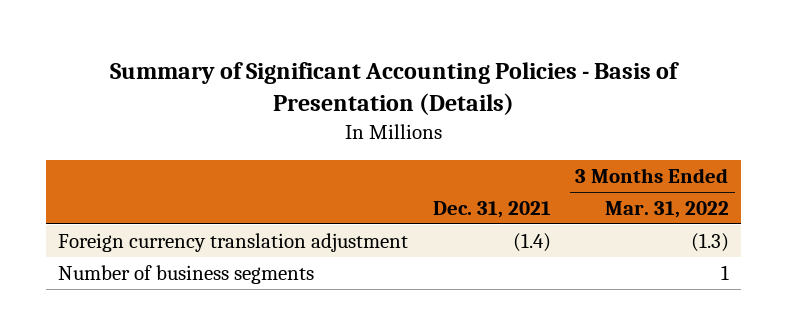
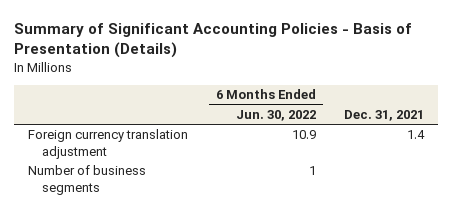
- | Dec. 31, 2021 | 3 Months Ended Mar. 31, 2022
+ | 6 Months Ended Jun. 30, 2022 | Dec. 31, 2021
- Foreign currency translation adjustment | (1.4) | (1.3)
+ Foreign currency translation adjustment | 10.9 | 1.4

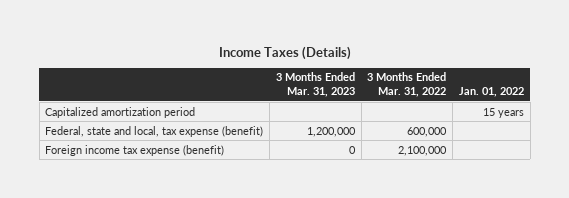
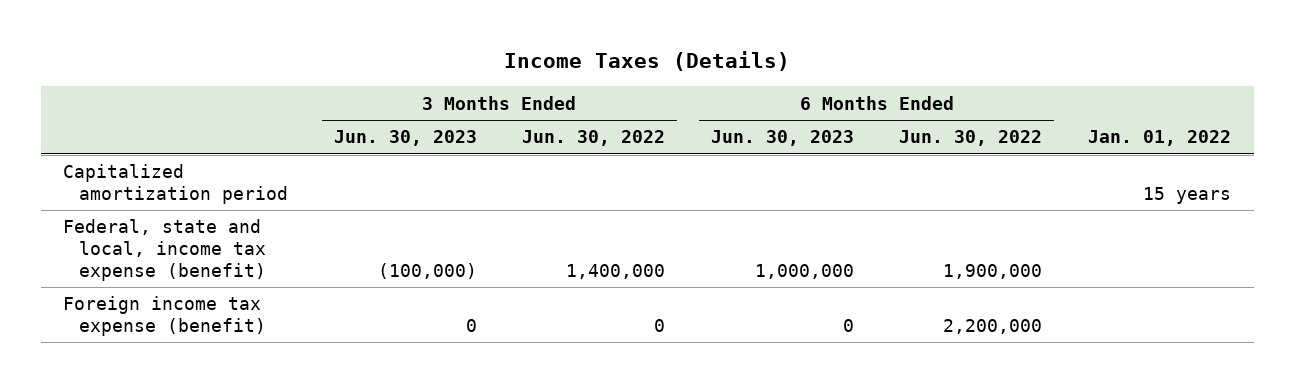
- | 3 Months Ended Mar. 31, 2023 | 3 Months Ended Mar. 31, 2022 | Jan. 01, 2022
+ | 3 Months Ended Jun. 30, 2023 | 3 Months Ended Jun. 30, 2022 | 6 Months Ended Jun. 30, 2023 | 6 Months Ended Jun. 30, 2022 | Jan. 01, 2022
- Federal, state and local, tax expense (benefit) | 1,200,000 | 600,000 |
+ Federal, state and local, income tax expense (benefit) | (100,000) | 1,400,000 | 1,000,000 | 1,900,000 |

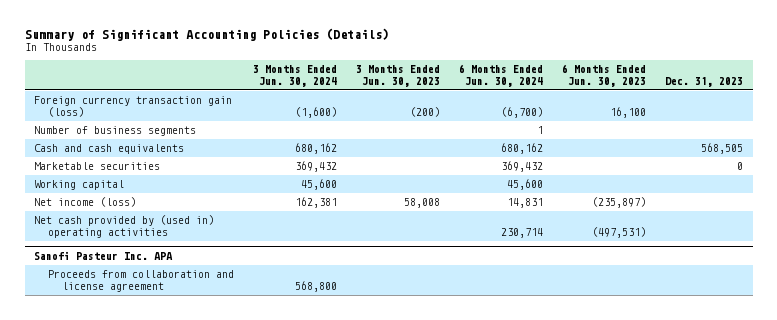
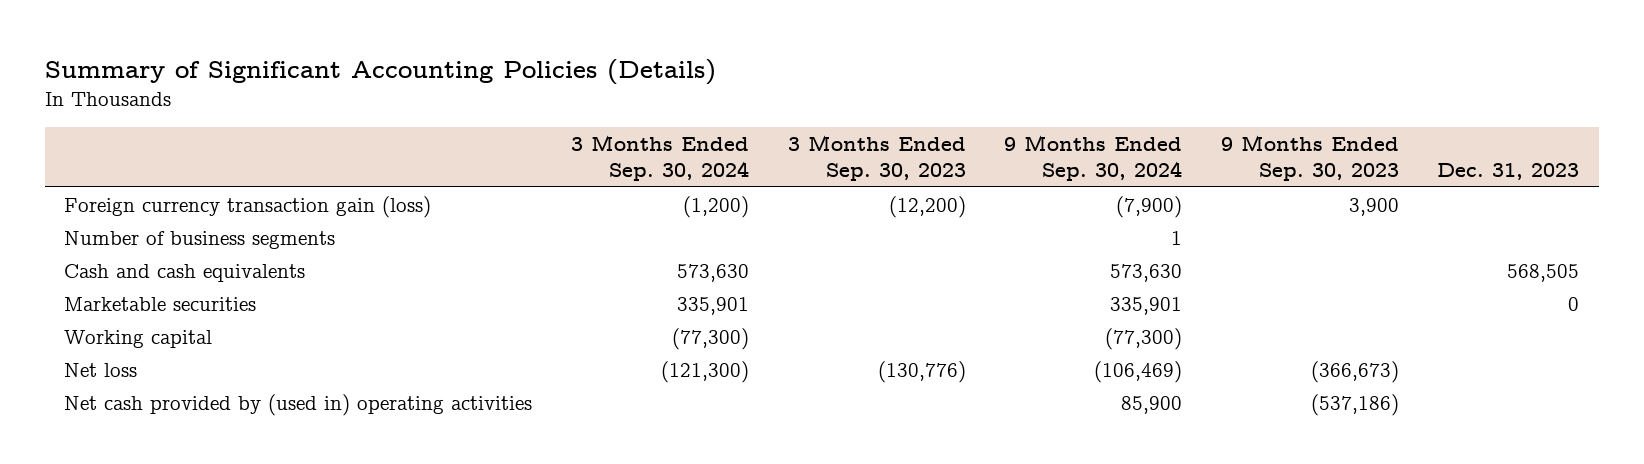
- | 3 Months Ended Jun. 30, 2024 | 3 Months Ended Jun. 30, 2023 | 6 Months Ended Jun. 30, 2024 | 6 Months Ended Jun. 30, 2023 | Dec. 31, 2023
+ | 3 Months Ended Sep. 30, 2024 | 3 Months Ended Sep. 30, 2023 | 9 Months Ended Sep. 30, 2024 | 9 Months Ended Sep. 30, 2023 | Dec. 31, 2023
- Net income (loss) | 162,381 | 58,008 | 14,831 | (235,897) |
+ Net loss | (121,300) | (130,776) | (106,469) | (366,673) |
- Sanofi Pasteur Inc. APA
- Proceeds from collaboration and license agreement | 568,800 | | | |

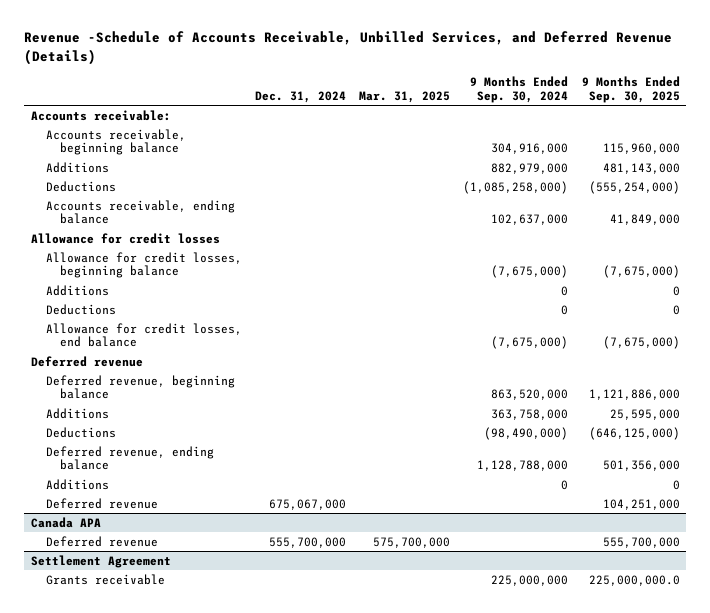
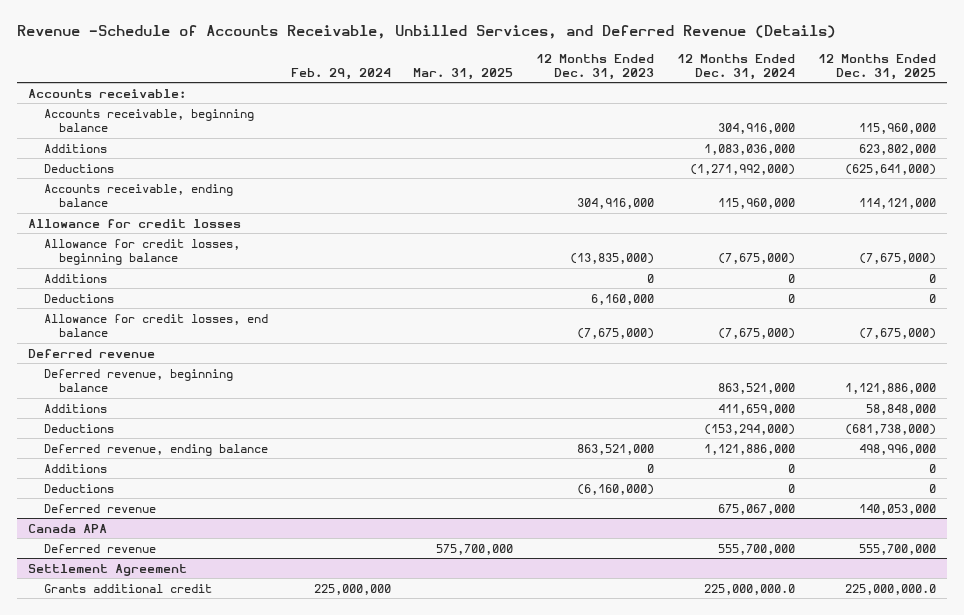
- | Dec. 31, 2024 | Mar. 31, 2025 | 9 Months Ended Sep. 30, 2024 | 9 Months Ended Sep. 30, 2025
+ | Feb. 29, 2024 | Mar. 31, 2025 | 12 Months Ended Dec. 31, 2023 | 12 Months Ended Dec. 31, 2024 | 12 Months Ended Dec. 31, 2025
+ Deductions | | | (6,160,000) | 0 | 0
@ Settlement Agreement
- Grants receivable | | | 225,000,000 | 225,000,000.0
+ Grants additional credit | 225,000,000 | | | 225,000,000.0 | 225,000,000.0

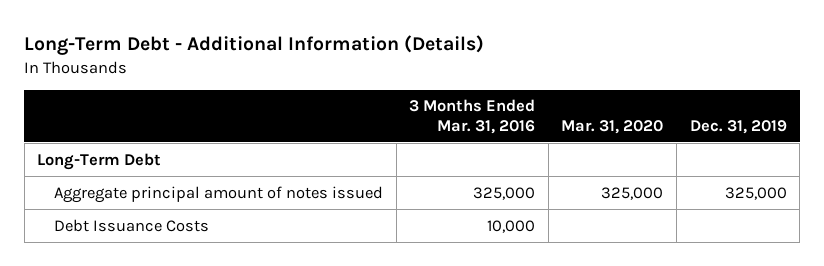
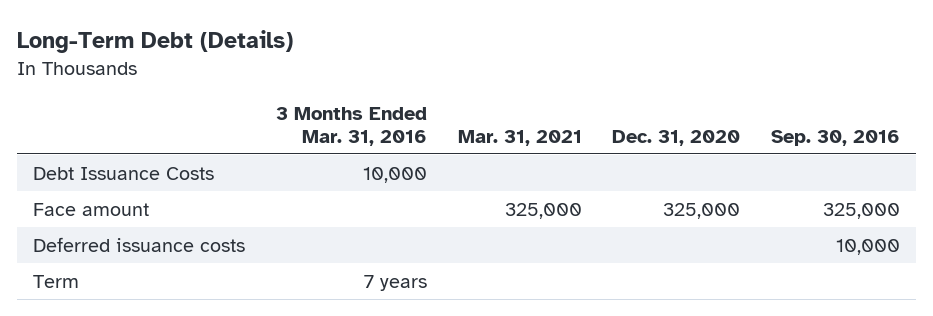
- Long-Term Debt - Additional Information (Details)
+ Long-Term Debt (Details)
- | 3 Months Ended Mar. 31, 2016 | Mar. 31, 2020 | Dec. 31, 2019
+ | 3 Months Ended Mar. 31, 2016 | Mar. 31, 2021 | Dec. 31, 2020 | Sep. 30, 2016
- Long-Term Debt
- Aggregate principal amount of notes issued | 325,000 | 325,000 | 325,000
+ Face amount | | 325,000 | 325,000 | 325,000
+ Deferred issuance costs | | | | 10,000
+ Term | 7 years | | |

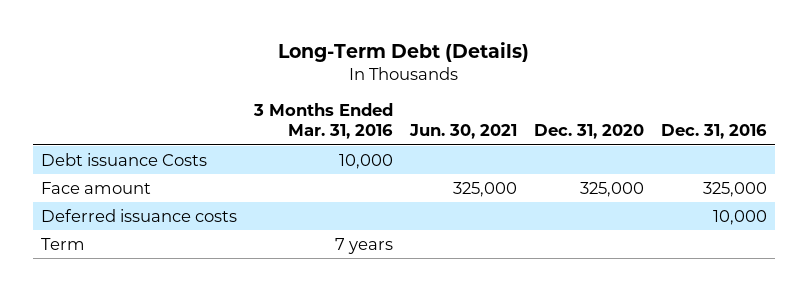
- | 3 Months Ended Mar. 31, 2016 | Mar. 31, 2021 | Dec. 31, 2020 | Sep. 30, 2016
+ | 3 Months Ended Mar. 31, 2016 | Jun. 30, 2021 | Dec. 31, 2020 | Dec. 31, 2016
- Debt Issuance Costs | 10,000 | | |
+ Debt issuance Costs | 10,000 | | |

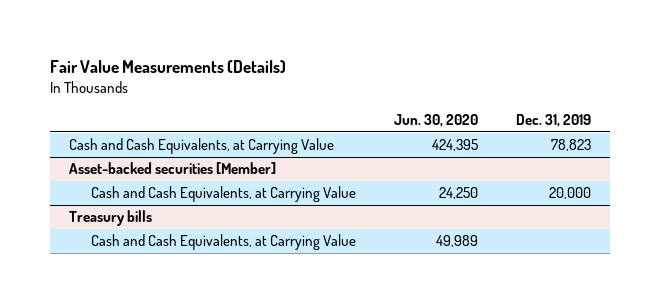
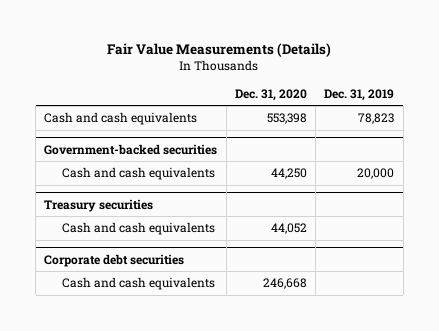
- | Jun. 30, 2020 | Dec. 31, 2019
+ | Dec. 31, 2020 | Dec. 31, 2019
- Cash and Cash Equivalents, at Carrying Value | 424,395 | 78,823
- Asset-backed securities [Member]
- Cash and Cash Equivalents, at Carrying Value | 24,250 | 20,000
- Treasury bills
- Cash and Cash Equivalents, at Carrying Value | 49,989 |
+ Cash and cash equivalents | 553,398 | 78,823
+ Government-backed securities
+ Cash and cash equivalents | 44,250 | 20,000
+ Treasury securities
+ Cash and cash equivalents | 44,052 |
+ Corporate debt securities
+ Cash and cash equivalents | 246,668 |

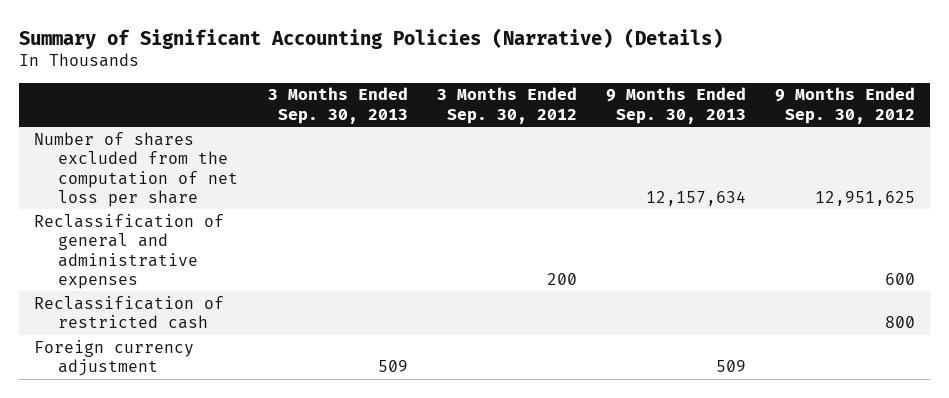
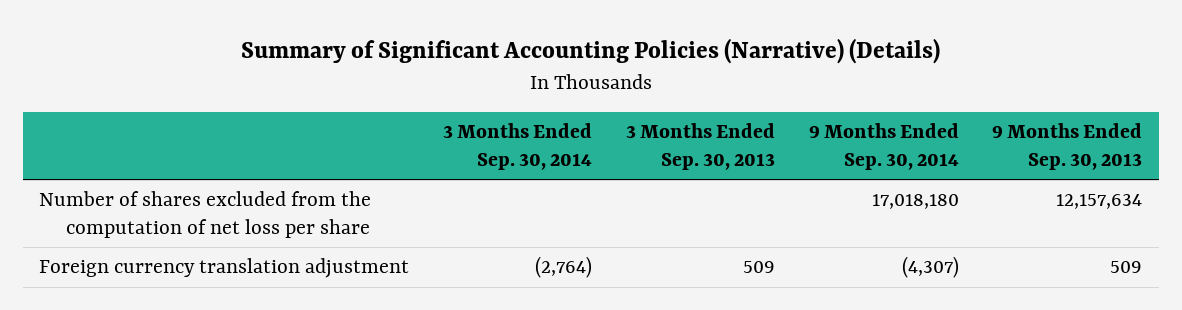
- | 3 Months Ended Sep. 30, 2013 | 3 Months Ended Sep. 30, 2012 | 9 Months Ended Sep. 30, 2013 | 9 Months Ended Sep. 30, 2012
+ | 3 Months Ended Sep. 30, 2014 | 3 Months Ended Sep. 30, 2013 | 9 Months Ended Sep. 30, 2014 | 9 Months Ended Sep. 30, 2013
- Reclassification of general and administrative expenses | | 200 | | 600
- Reclassification of restricted cash | | | | 800
- Foreign currency adjustment | 509 | | 509 |
+ Foreign currency translation adjustment | (2,764) | 509 | (4,307) | 509

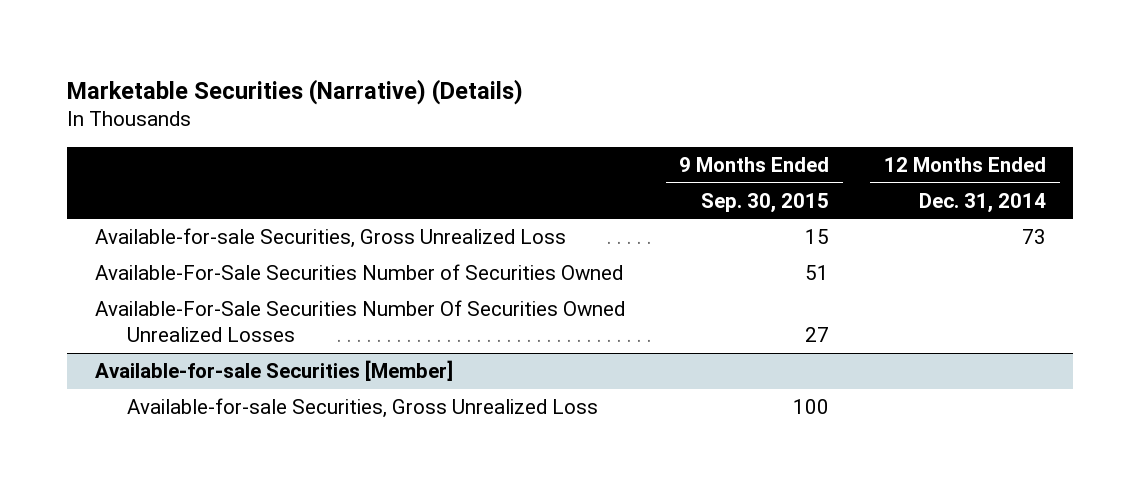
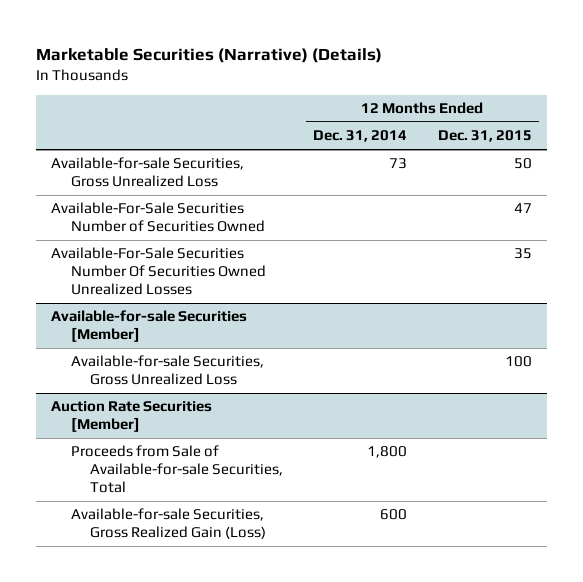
- | 9 Months Ended Sep. 30, 2015 | 12 Months Ended Dec. 31, 2014
+ | 12 Months Ended Dec. 31, 2014 | 12 Months Ended Dec. 31, 2015
+ Auction Rate Securities [Member]
+ Proceeds from Sale of Available-for-sale Securities, Total | 1,800 |
+ Available-for-sale Securities, Gross Realized Gain (Loss) | 600 |

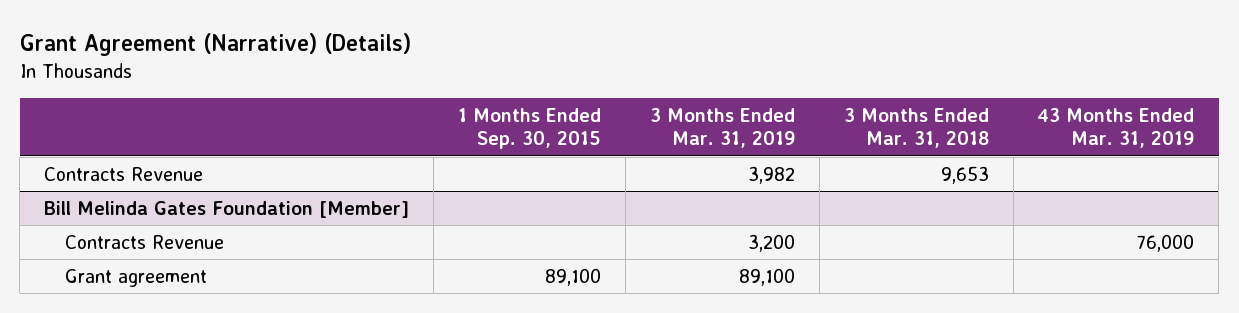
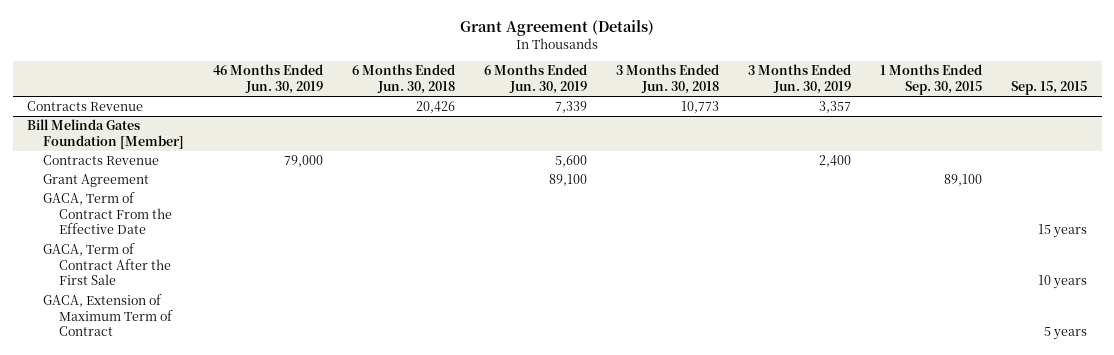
- Grant Agreement (Narrative) (Details)
+ Grant Agreement (Details)
- | 1 Months Ended Sep. 30, 2015 | 3 Months Ended Mar. 31, 2019 | 3 Months Ended Mar. 31, 2018 | 43 Months Ended Mar. 31, 2019
+ | 46 Months Ended Jun. 30, 2019 | 6 Months Ended Jun. 30, 2018 | 6 Months Ended Jun. 30, 2019 | 3 Months Ended Jun. 30, 2018 | 3 Months Ended Jun. 30, 2019 | 1 Months Ended Sep. 30, 2015 | Sep. 15, 2015
@ Bill Melinda Gates Foundation [Member]
- Grant agreement | 89,100 | 89,100 | |
+ Grant Agreement | | | 89,100 | | | 89,100 |
+ GACA, Term of Contract From the Effective Date | | | | | | | 15 years
+ GACA, Term of Contract After the First Sale | | | | | | | 10 years
+ GACA, Extension of Maximum Term of Contract | | | | | | | 5 years

